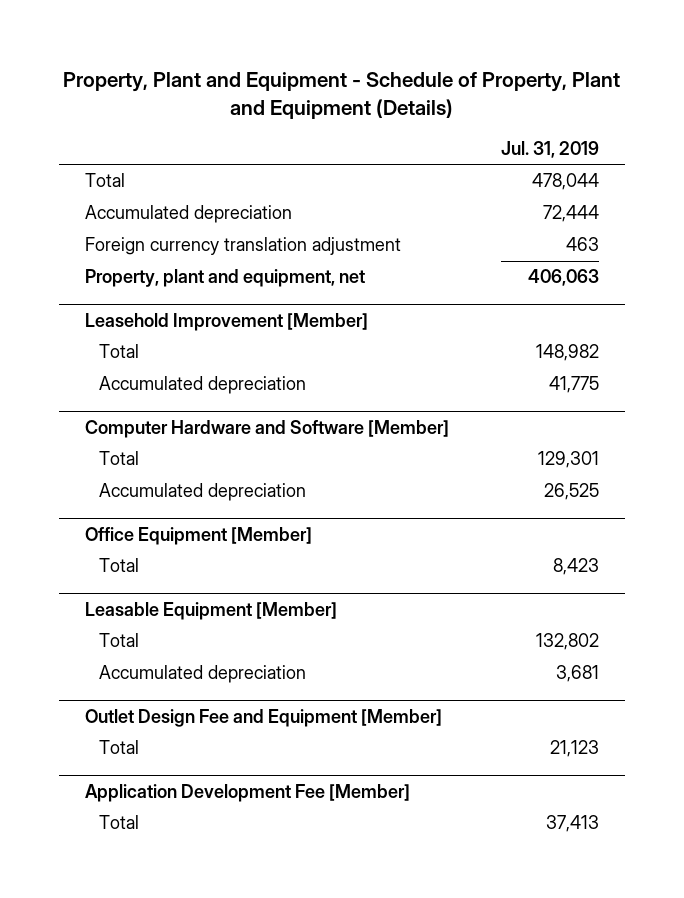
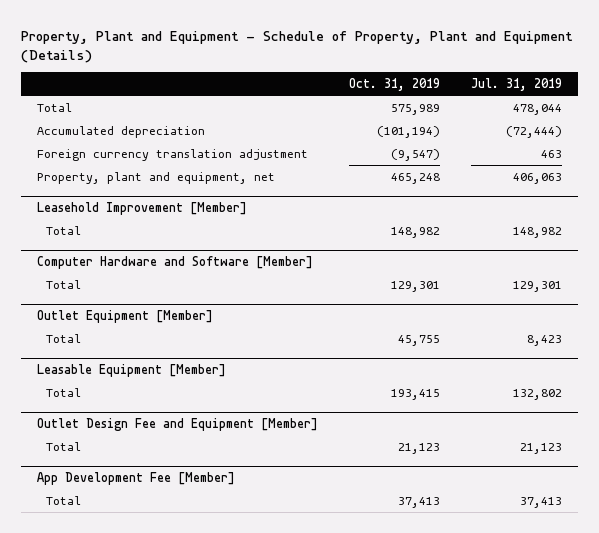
- | Jul. 31, 2019
+ | Oct. 31, 2019 | Jul. 31, 2019
- Accumulated depreciation | 72,444
+ Accumulated depreciation | (101,194) | (72,444)
@ Leasehold Improvement [Member]
- Accumulated depreciation | 41,775
@ Computer Hardware and Software [Member]
- Accumulated depreciation | 26,525
- Office Equipment [Member]
+ Outlet Equipment [Member]
@ Leasable Equipment [Member]
- Accumulated depreciation | 3,681
- Application Development Fee [Member]
+ App Development Fee [Member]

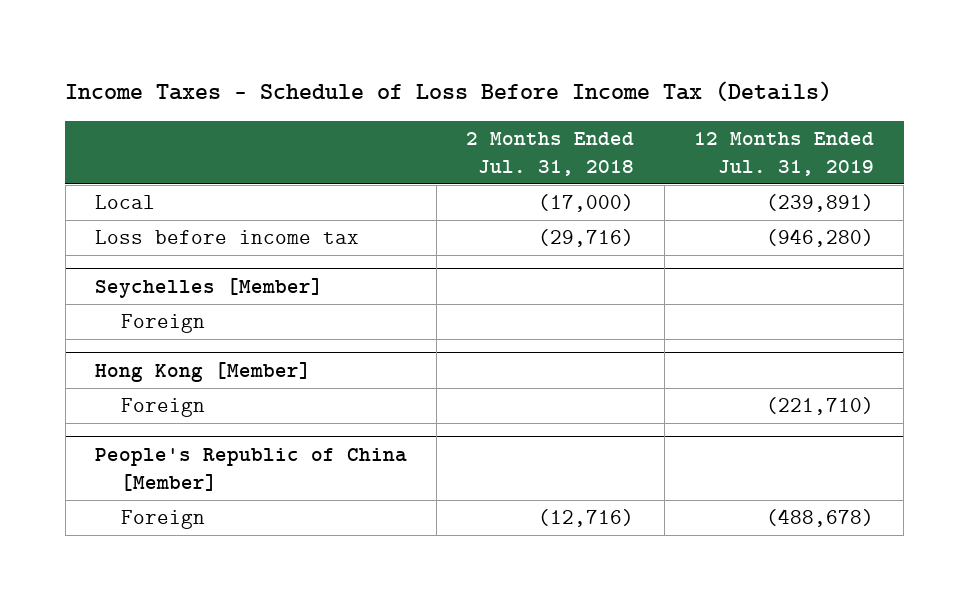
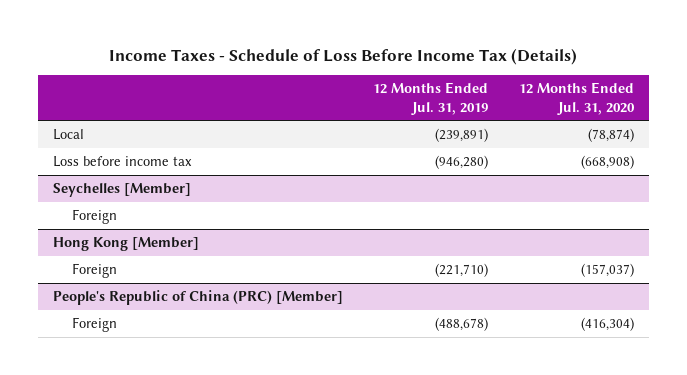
- | 2 Months Ended Jul. 31, 2018 | 12 Months Ended Jul. 31, 2019
+ | 12 Months Ended Jul. 31, 2019 | 12 Months Ended Jul. 31, 2020
- People's Republic of China [Member]
+ People's Republic of China (PRC) [Member]

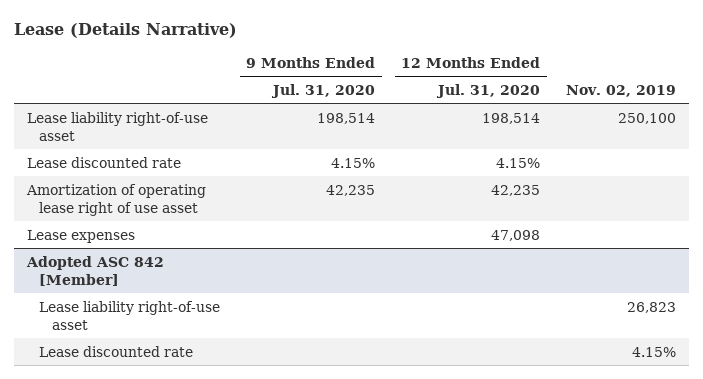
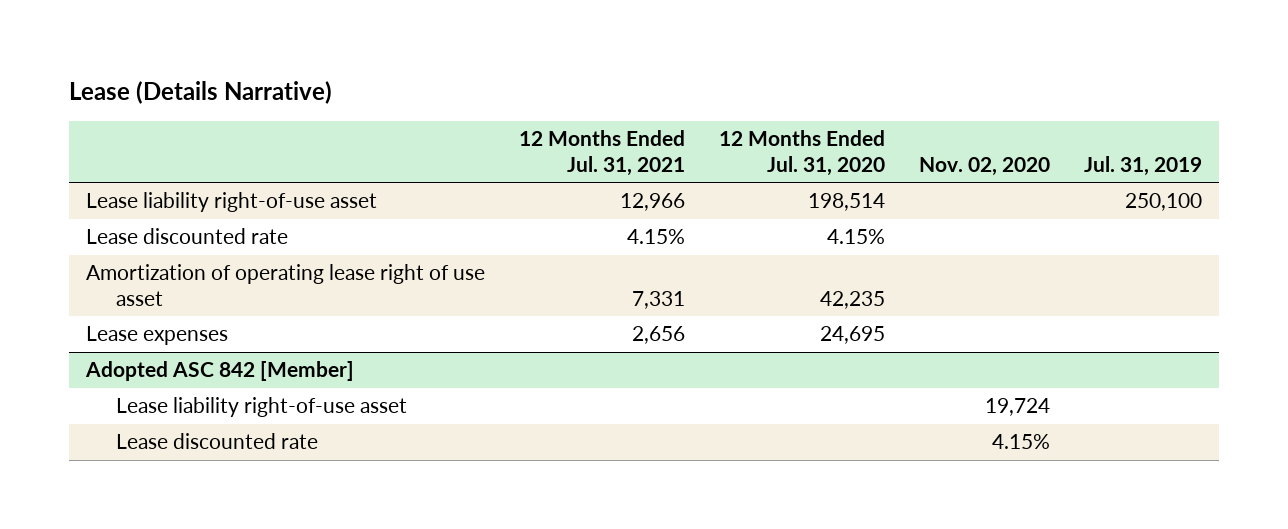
- | 9 Months Ended Jul. 31, 2020 | 12 Months Ended Jul. 31, 2020 | Nov. 02, 2019
+ | 12 Months Ended Jul. 31, 2021 | 12 Months Ended Jul. 31, 2020 | Nov. 02, 2020 | Jul. 31, 2019
- Lease expenses | | 47,098 |
+ Lease expenses | 2,656 | 24,695 | |

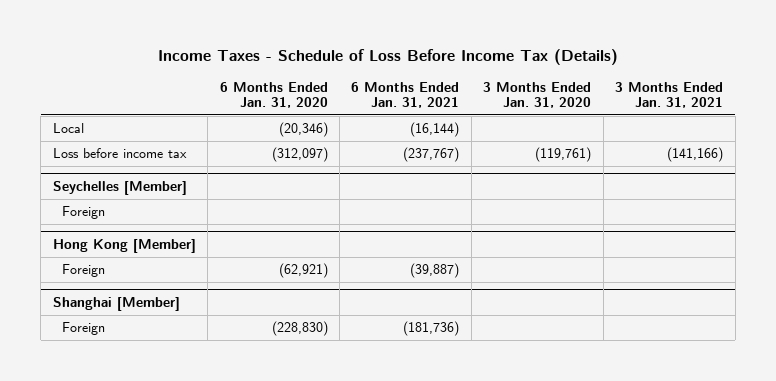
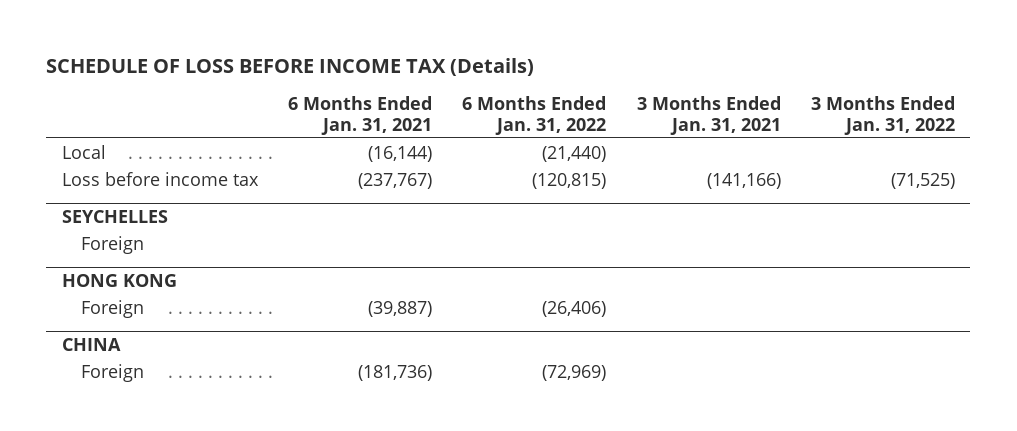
- Income Taxes - Schedule of Loss Before Income Tax (Details)
+ SCHEDULE OF LOSS BEFORE INCOME TAX (Details)
- | 6 Months Ended Jan. 31, 2020 | 6 Months Ended Jan. 31, 2021 | 3 Months Ended Jan. 31, 2020 | 3 Months Ended Jan. 31, 2021
+ | 6 Months Ended Jan. 31, 2021 | 6 Months Ended Jan. 31, 2022 | 3 Months Ended Jan. 31, 2021 | 3 Months Ended Jan. 31, 2022
- Seychelles [Member]
+ SEYCHELLES
- Hong Kong [Member]
+ HONG KONG
- Shanghai [Member]
+ CHINA

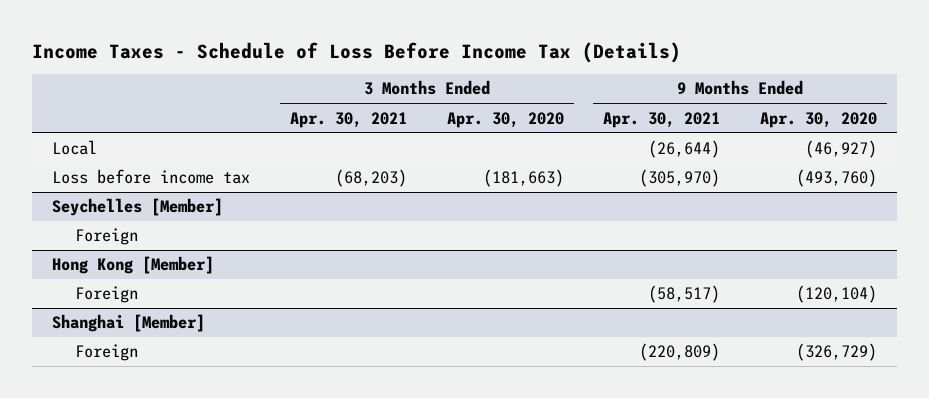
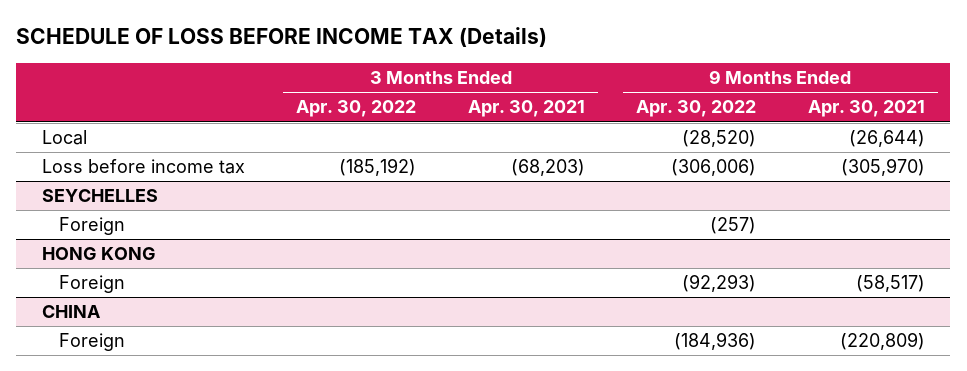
- Income Taxes - Schedule of Loss Before Income Tax (Details)
+ SCHEDULE OF LOSS BEFORE INCOME TAX (Details)
- | 3 Months Ended Apr. 30, 2021 | 3 Months Ended Apr. 30, 2020 | 9 Months Ended Apr. 30, 2021 | 9 Months Ended Apr. 30, 2020
+ | 3 Months Ended Apr. 30, 2022 | 3 Months Ended Apr. 30, 2021 | 9 Months Ended Apr. 30, 2022 | 9 Months Ended Apr. 30, 2021
- Seychelles [Member]
+ SEYCHELLES
- Hong Kong [Member]
+ HONG KONG
- Shanghai [Member]
+ CHINA

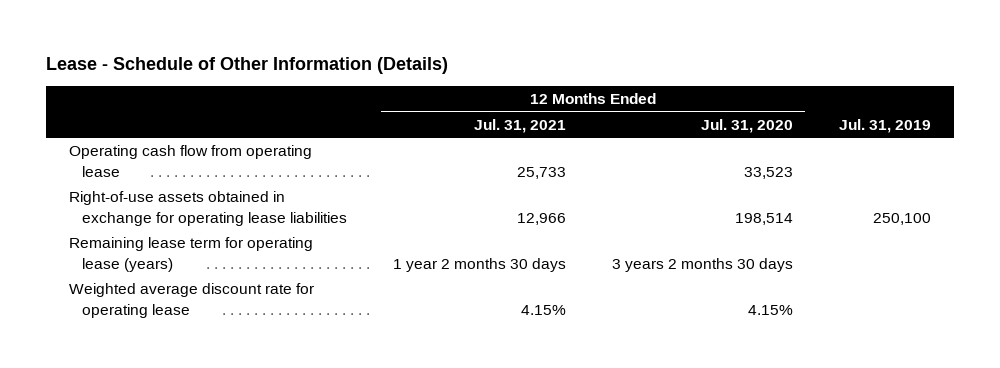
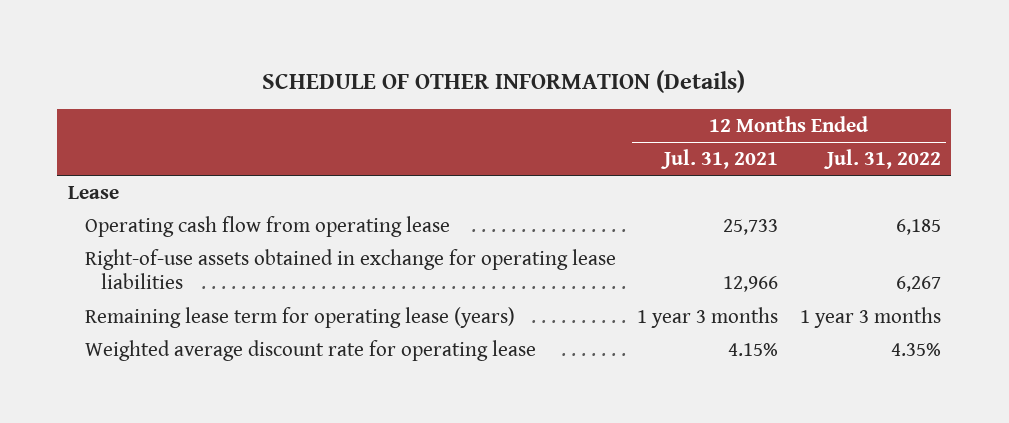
- Lease - Schedule of Other Information (Details)
+ SCHEDULE OF OTHER INFORMATION (Details)
- | 12 Months Ended Jul. 31, 2021 | 12 Months Ended Jul. 31, 2020 | Jul. 31, 2019
+ | 12 Months Ended Jul. 31, 2021 | 12 Months Ended Jul. 31, 2022
+ Lease
- Remaining lease term for operating lease (years) | 1 year 2 months 30 days | 3 years 2 months 30 days |
+ Remaining lease term for operating lease (years) | 1 year 3 months | 1 year 3 months

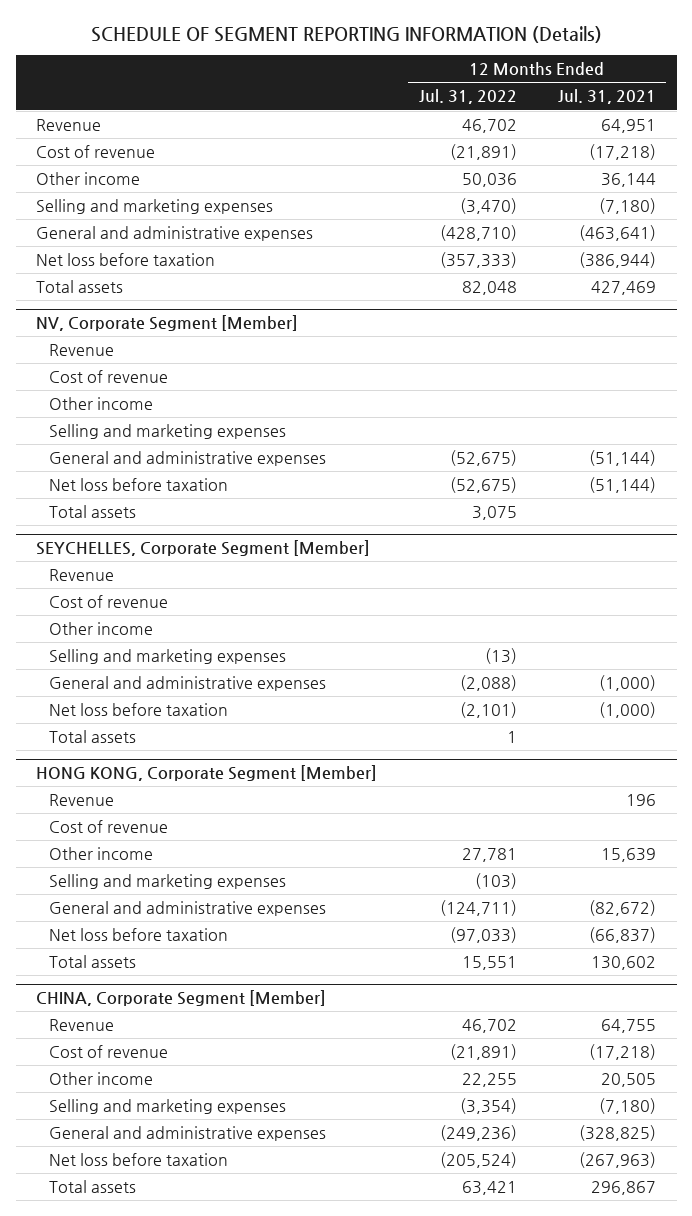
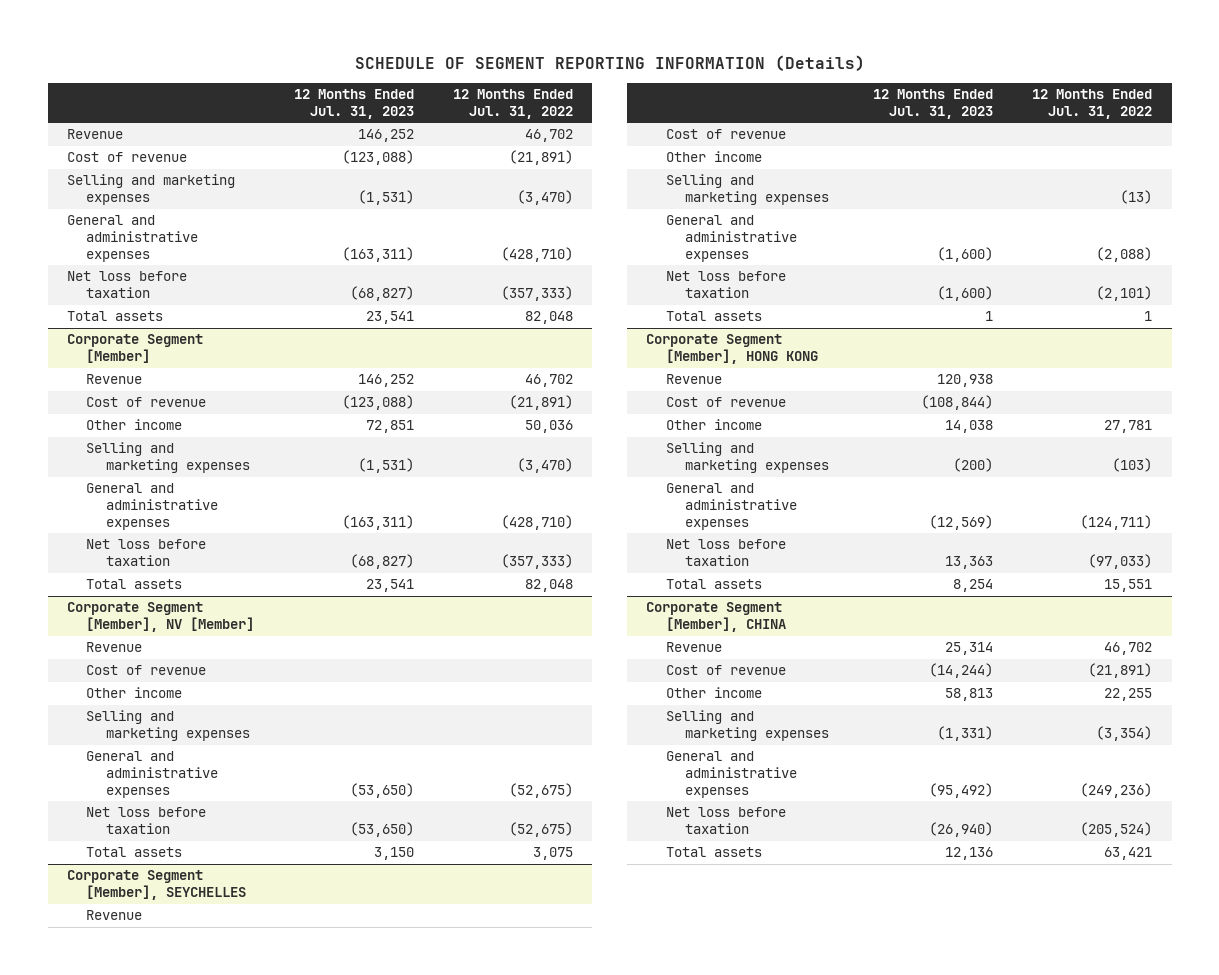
- | 12 Months Ended Jul. 31, 2022 | 12 Months Ended Jul. 31, 2021
+ | 12 Months Ended Jul. 31, 2023 | 12 Months Ended Jul. 31, 2022
+ Selling and marketing expenses | (1,531) | (3,470)
+ General and administrative expenses | (163,311) | (428,710)
+ Net loss before taxation | (68,827) | (357,333)
+ Total assets | 23,541 | 82,048
+ Corporate Segment [Member]
+ Revenue | 146,252 | 46,702
+ Cost of revenue | (123,088) | (21,891)
- NV, Corporate Segment [Member]
+ Corporate Segment [Member], NV [Member]
- SEYCHELLES, Corporate Segment [Member]
+ Corporate Segment [Member], SEYCHELLES
- HONG KONG, Corporate Segment [Member]
+ Corporate Segment [Member], HONG KONG
- CHINA, Corporate Segment [Member]
+ Corporate Segment [Member], CHINA

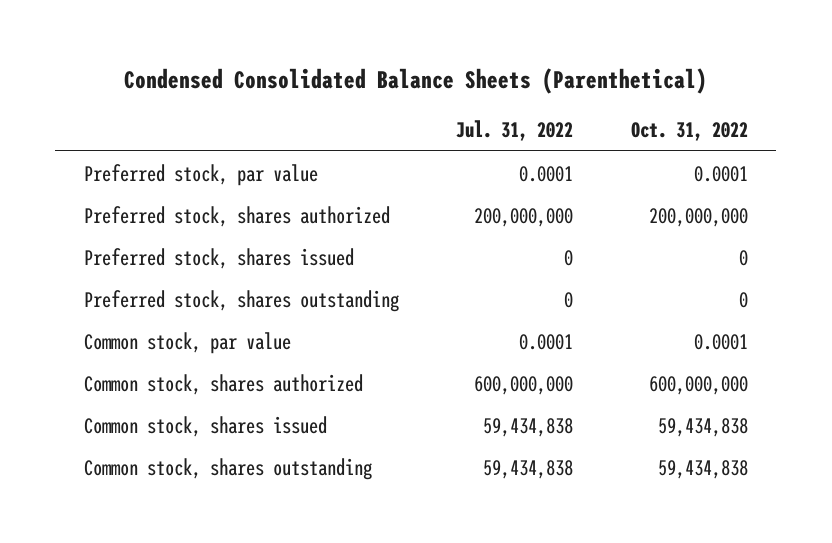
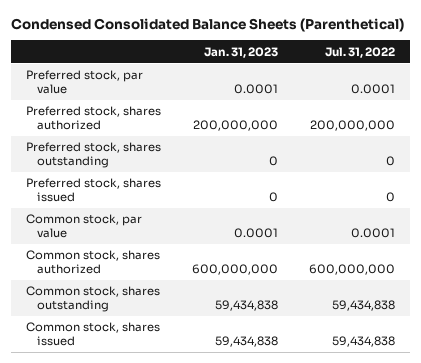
- | Jul. 31, 2022 | Oct. 31, 2022
+ | Jan. 31, 2023 | Jul. 31, 2022
moved down: Preferred stock, shares issued | 0 | 0
moved down: Common stock, shares issued | 59,434,838 | 59,434,838

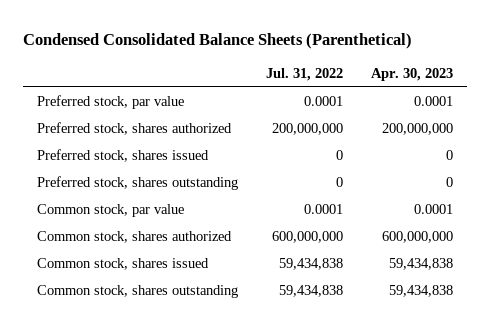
- | Jan. 31, 2023 | Jul. 31, 2022
+ | Jul. 31, 2022 | Apr. 30, 2023
moved down: Preferred stock, shares outstanding | 0 | 0
moved down: Common stock, shares outstanding | 59,434,838 | 59,434,838

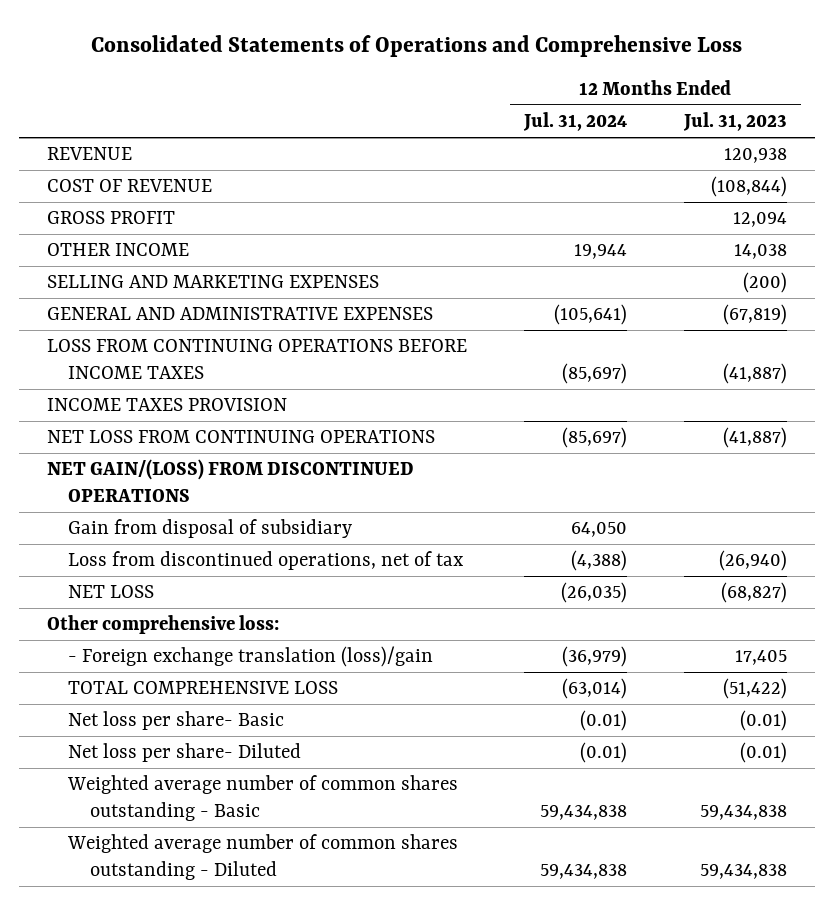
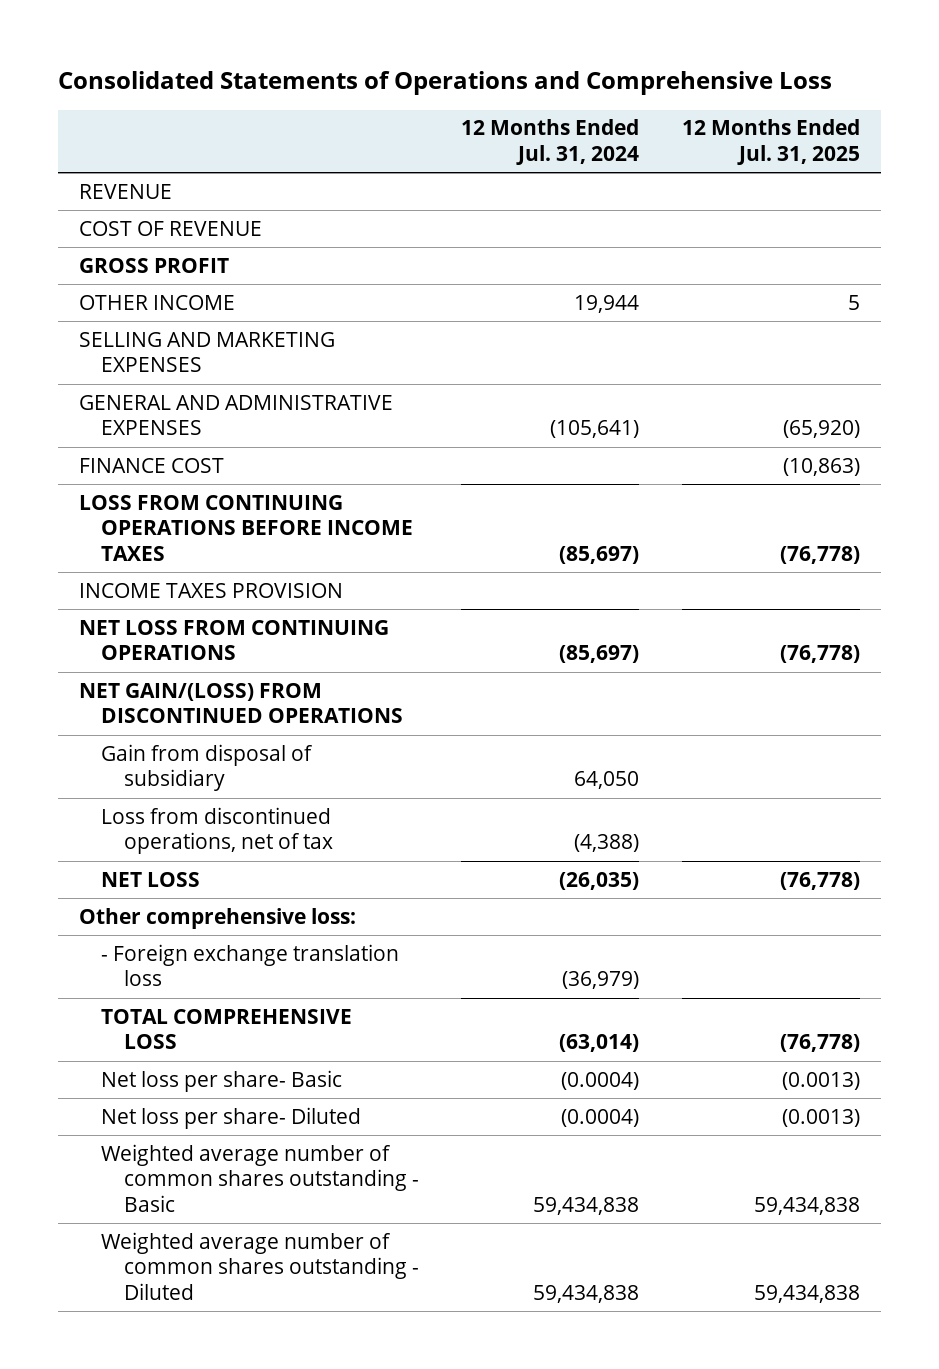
- | 12 Months Ended Jul. 31, 2024 | 12 Months Ended Jul. 31, 2023
+ | 12 Months Ended Jul. 31, 2024 | 12 Months Ended Jul. 31, 2025
+ FINANCE COST | | (10,863)
- - Foreign exchange translation (loss)/gain | (36,979) | 17,405
+ - Foreign exchange translation loss | (36,979) |
- Net loss per share- Basic | (0.01) | (0.01)
- Net loss per share- Diluted | (0.01) | (0.01)
+ Net loss per share- Basic | (0.0004) | (0.0013)
+ Net loss per share- Diluted | (0.0004) | (0.0013)

